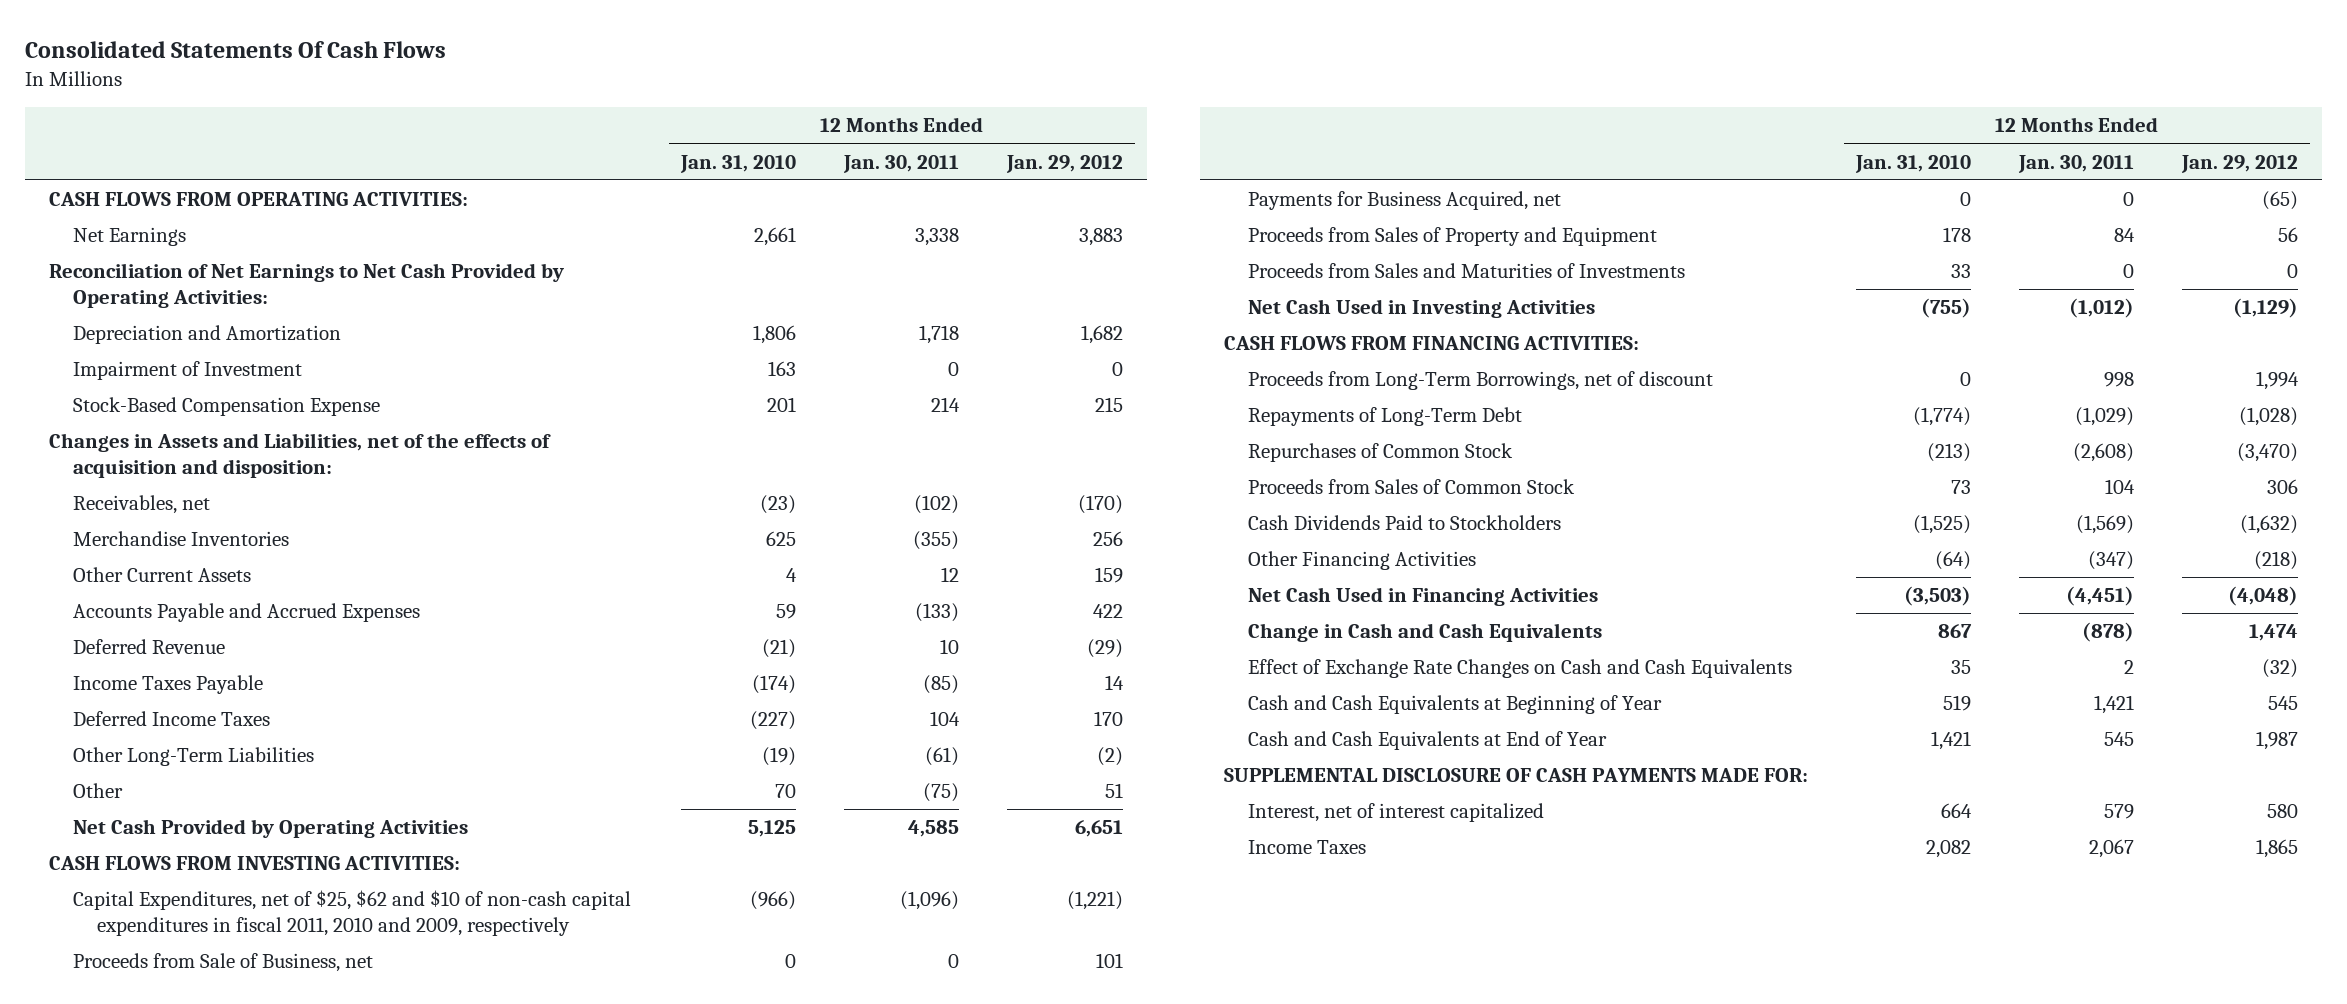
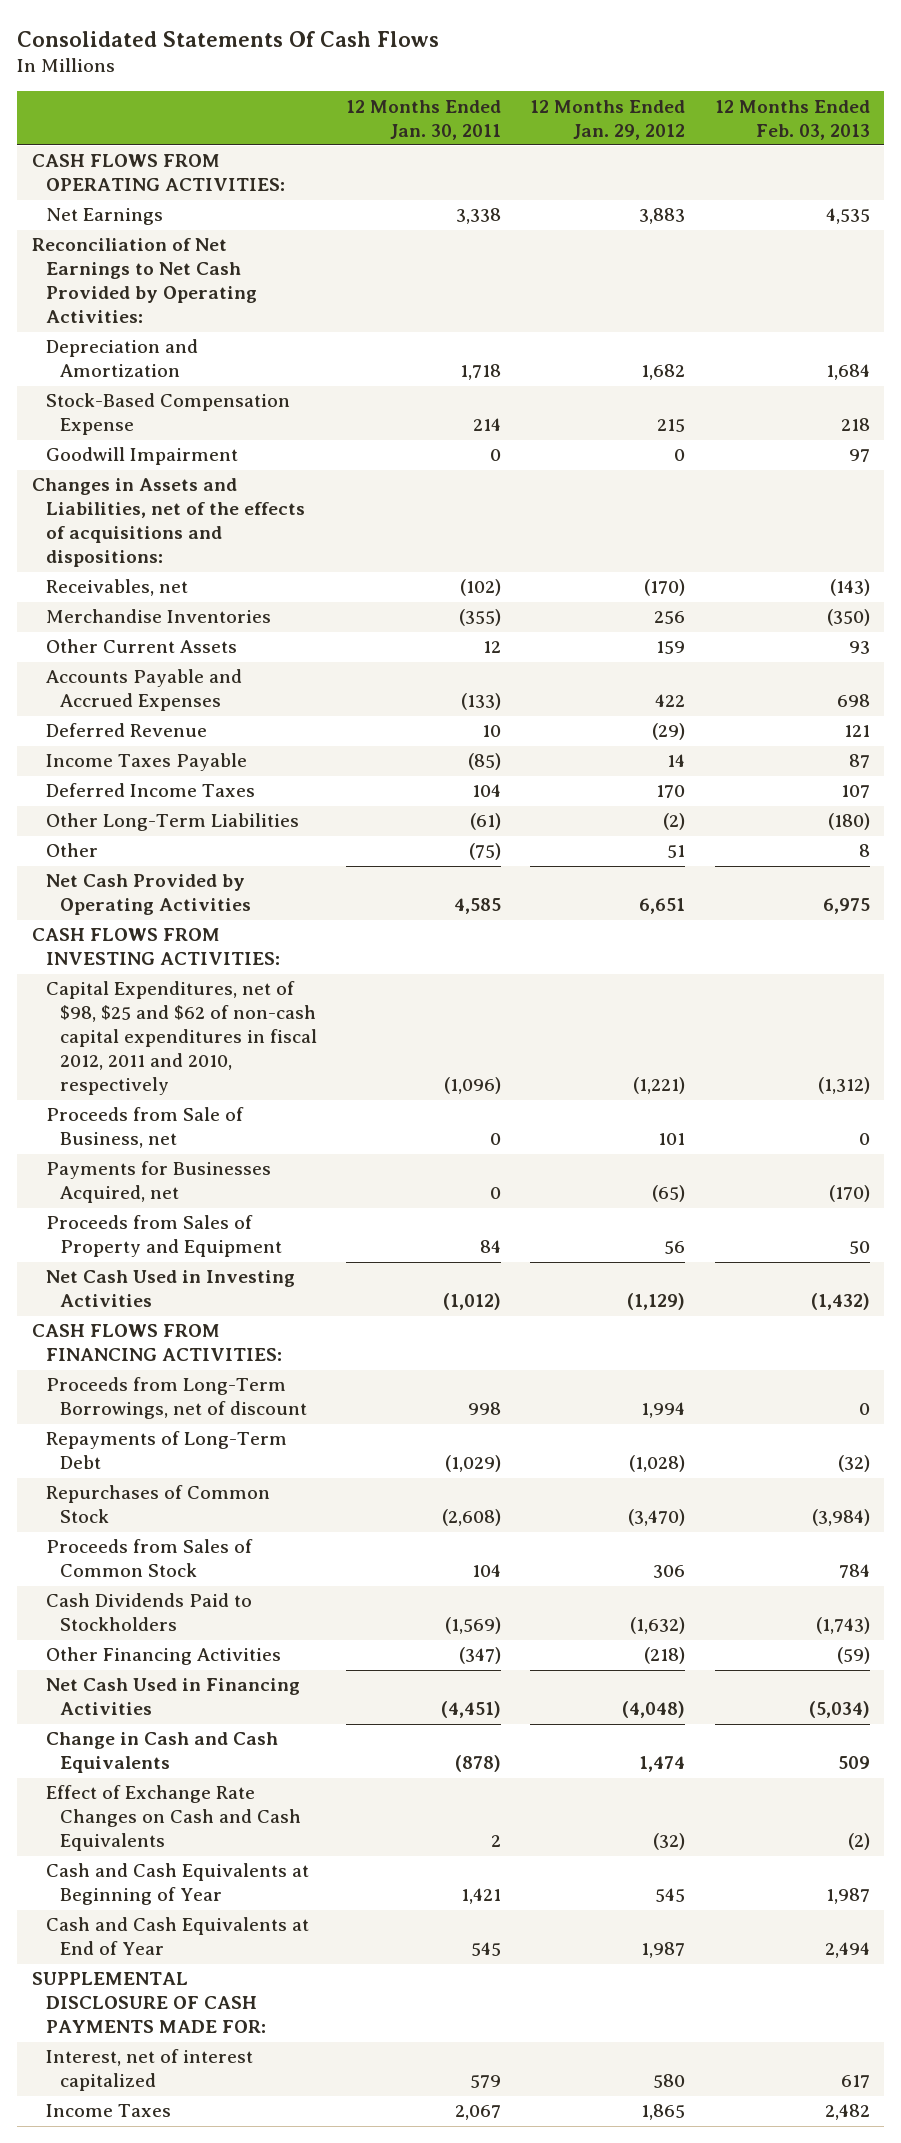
- | 12 Months Ended Jan. 31, 2010 | 12 Months Ended Jan. 30, 2011 | 12 Months Ended Jan. 29, 2012
+ | 12 Months Ended Jan. 30, 2011 | 12 Months Ended Jan. 29, 2012 | 12 Months Ended Feb. 03, 2013
- Impairment of Investment | 163 | 0 | 0
- Changes in Assets and Liabilities, net of the effects of acquisition and disposition:
+ Goodwill Impairment | 0 | 0 | 97
+ Changes in Assets and Liabilities, net of the effects of acquisitions and dispositions:
- Capital Expenditures, net of $25, $62 and $10 of non-cash capital expenditures in fiscal 2011, 2010 and 2009, respectively | (966) | (1,096) | (1,221)
+ Capital Expenditures, net of $98, $25 and $62 of non-cash capital expenditures in fiscal 2012, 2011 and 2010, respectively | (1,096) | (1,221) | (1,312)
- Payments for Business Acquired, net | 0 | 0 | (65)
+ Payments for Businesses Acquired, net | 0 | (65) | (170)
- Proceeds from Sales and Maturities of Investments | 33 | 0 | 0

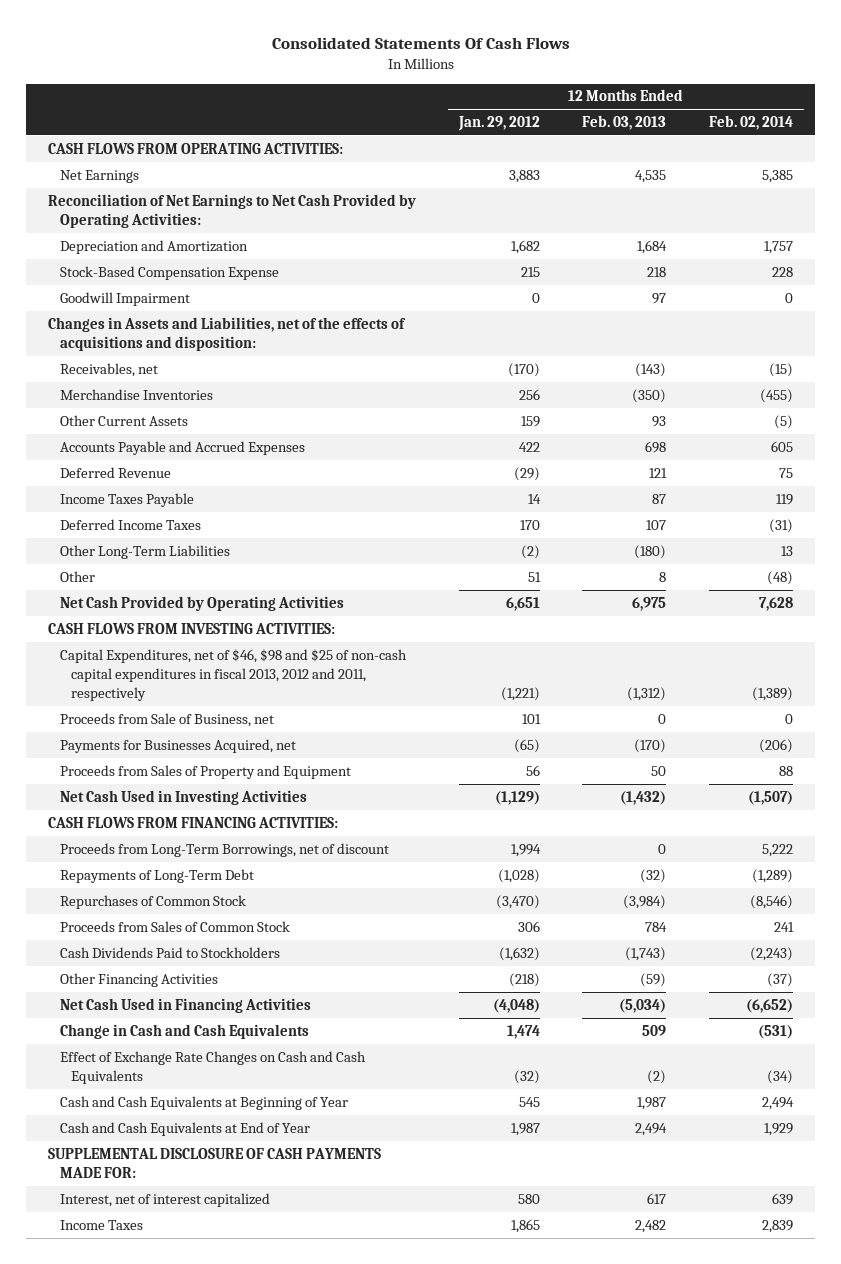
- | 12 Months Ended Jan. 30, 2011 | 12 Months Ended Jan. 29, 2012 | 12 Months Ended Feb. 03, 2013
+ | 12 Months Ended Jan. 29, 2012 | 12 Months Ended Feb. 03, 2013 | 12 Months Ended Feb. 02, 2014
- Changes in Assets and Liabilities, net of the effects of acquisitions and dispositions:
+ Changes in Assets and Liabilities, net of the effects of acquisitions and disposition:
- Capital Expenditures, net of $98, $25 and $62 of non-cash capital expenditures in fiscal 2012, 2011 and 2010, respectively | (1,096) | (1,221) | (1,312)
+ Capital Expenditures, net of $46, $98 and $25 of non-cash capital expenditures in fiscal 2013, 2012 and 2011, respectively | (1,221) | (1,312) | (1,389)

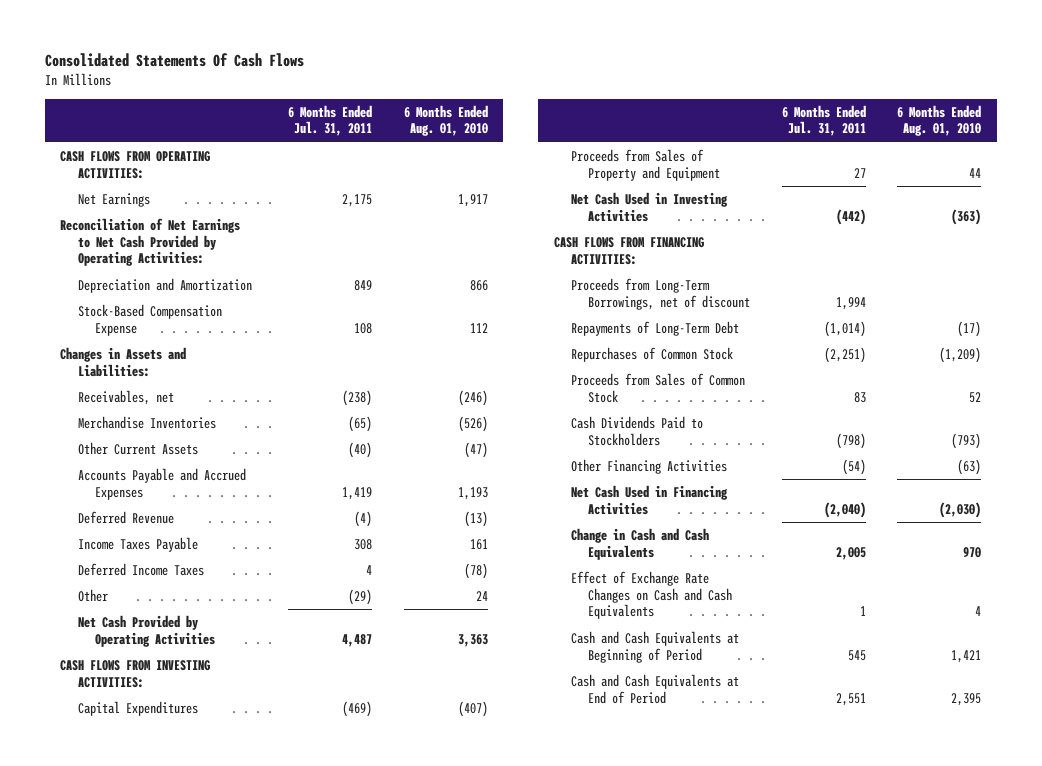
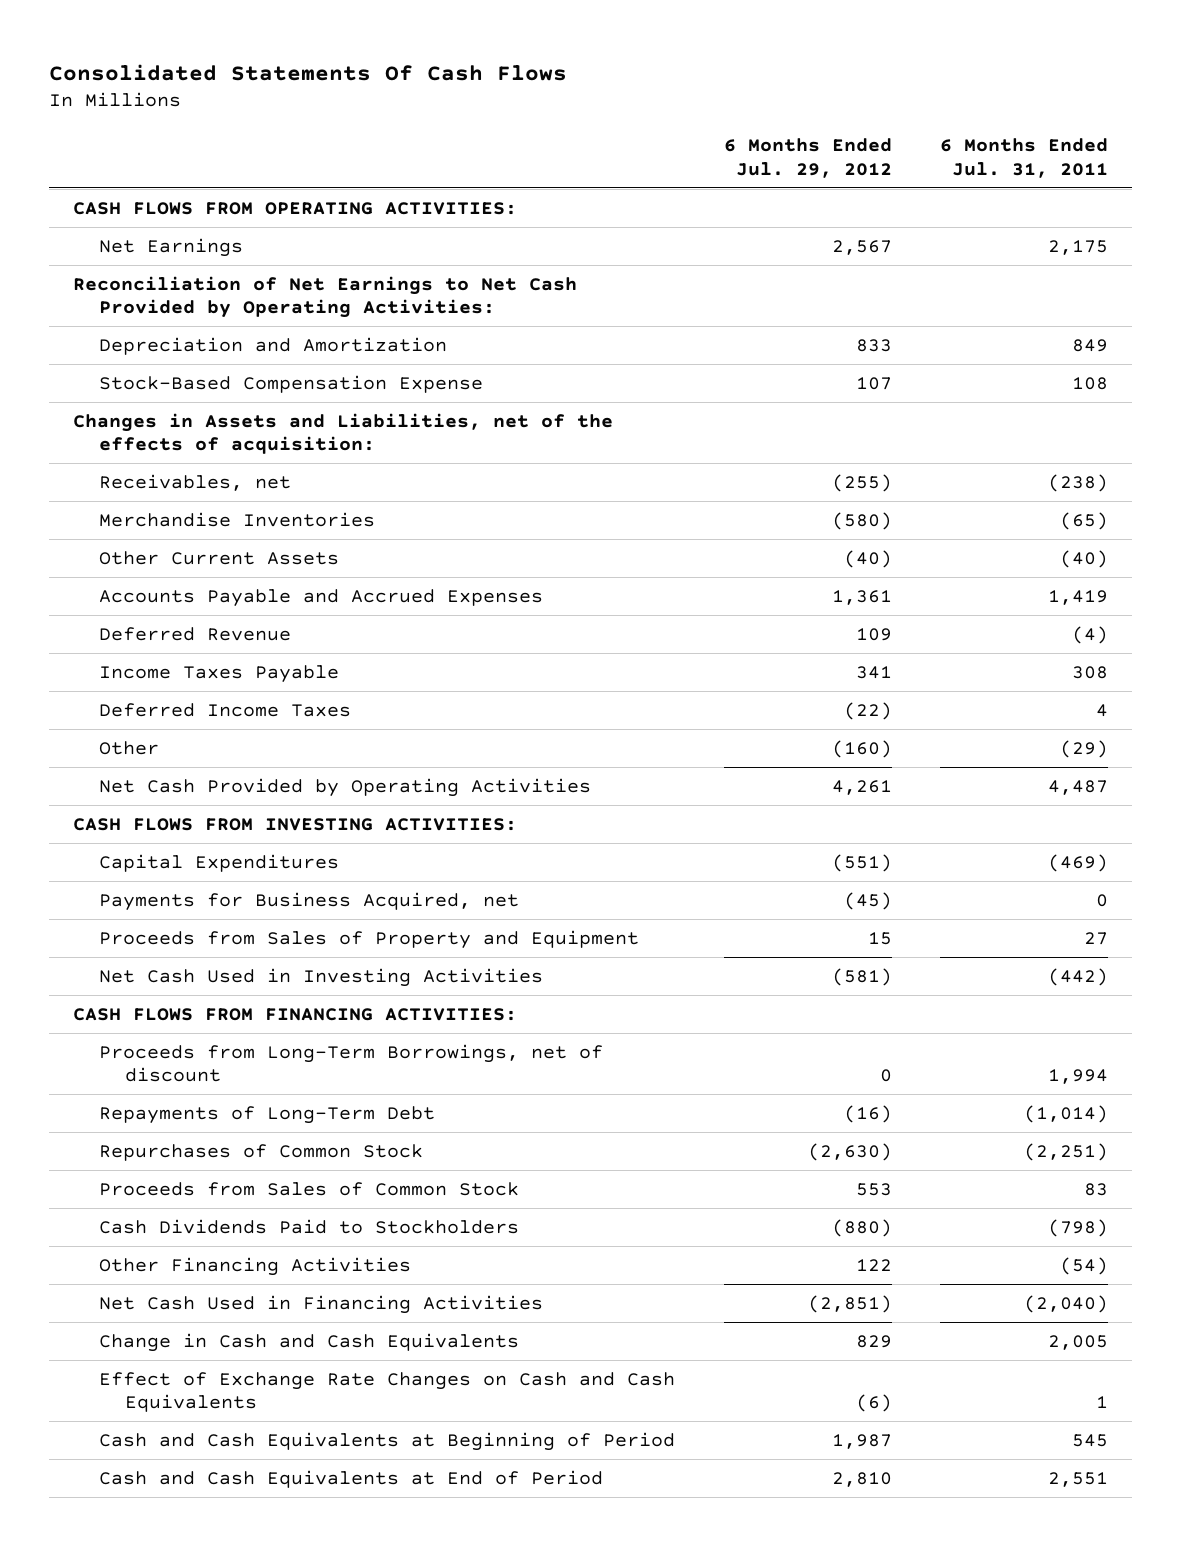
- | 6 Months Ended Jul. 31, 2011 | 6 Months Ended Aug. 01, 2010
+ | 6 Months Ended Jul. 29, 2012 | 6 Months Ended Jul. 31, 2011
- Changes in Assets and Liabilities:
+ Changes in Assets and Liabilities, net of the effects of acquisition:
+ Payments for Business Acquired, net | (45) | 0

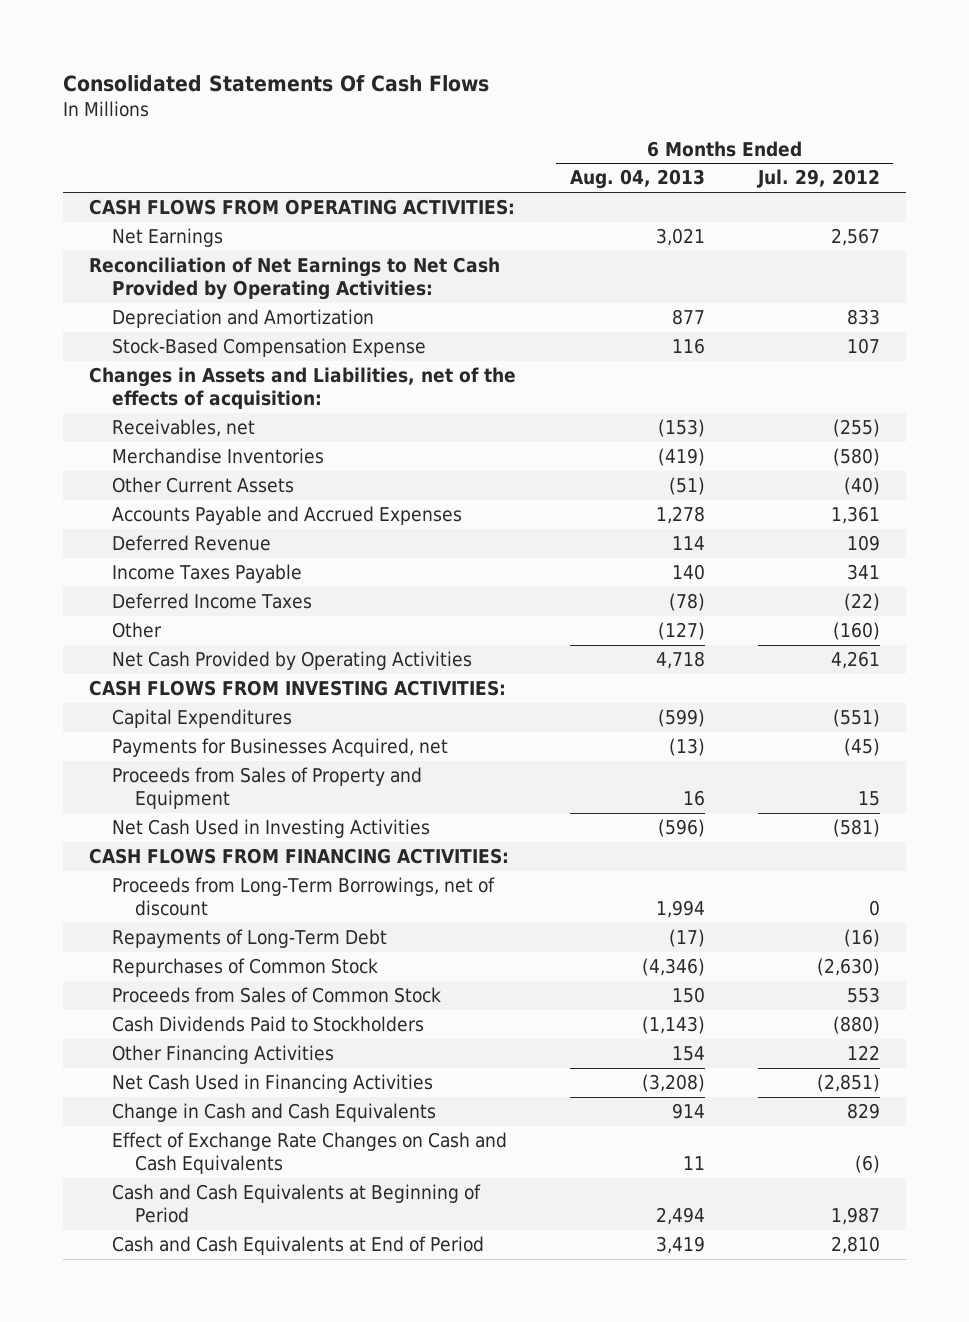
- | 6 Months Ended Jul. 29, 2012 | 6 Months Ended Jul. 31, 2011
+ | 6 Months Ended Aug. 04, 2013 | 6 Months Ended Jul. 29, 2012
- Payments for Business Acquired, net | (45) | 0
+ Payments for Businesses Acquired, net | (13) | (45)

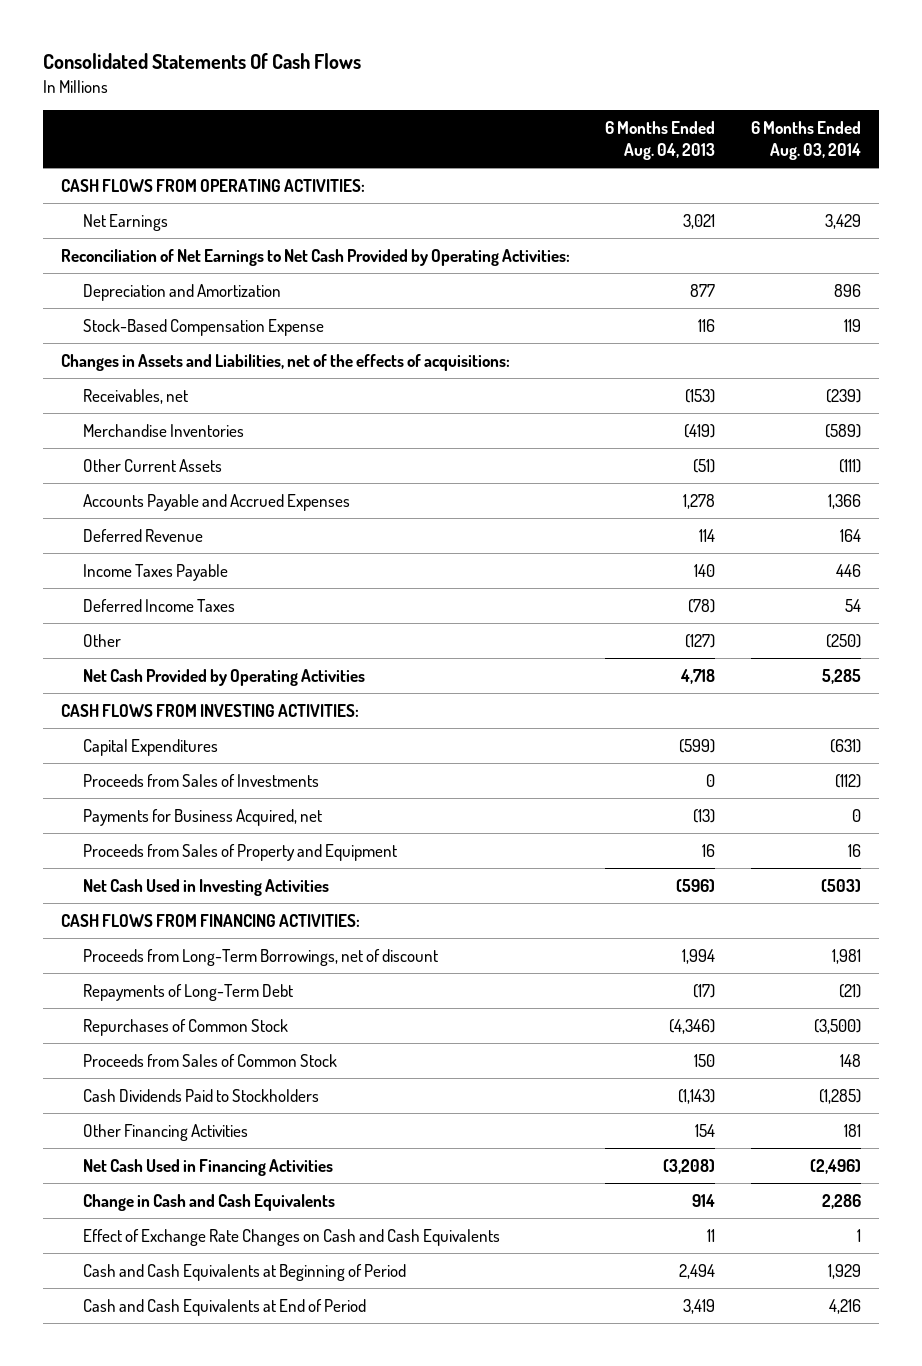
- | 6 Months Ended Aug. 04, 2013 | 6 Months Ended Jul. 29, 2012
+ | 6 Months Ended Aug. 04, 2013 | 6 Months Ended Aug. 03, 2014
- Changes in Assets and Liabilities, net of the effects of acquisition:
+ Changes in Assets and Liabilities, net of the effects of acquisitions:
- Payments for Businesses Acquired, net | (13) | (45)
+ Proceeds from Sales of Investments | 0 | (112)
+ Payments for Business Acquired, net | (13) | 0

